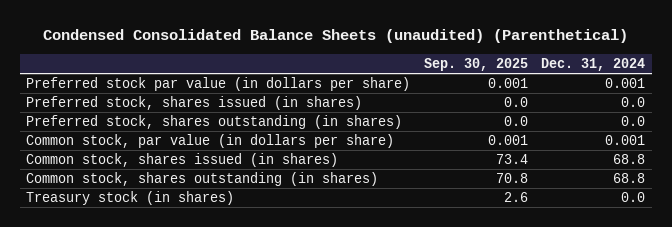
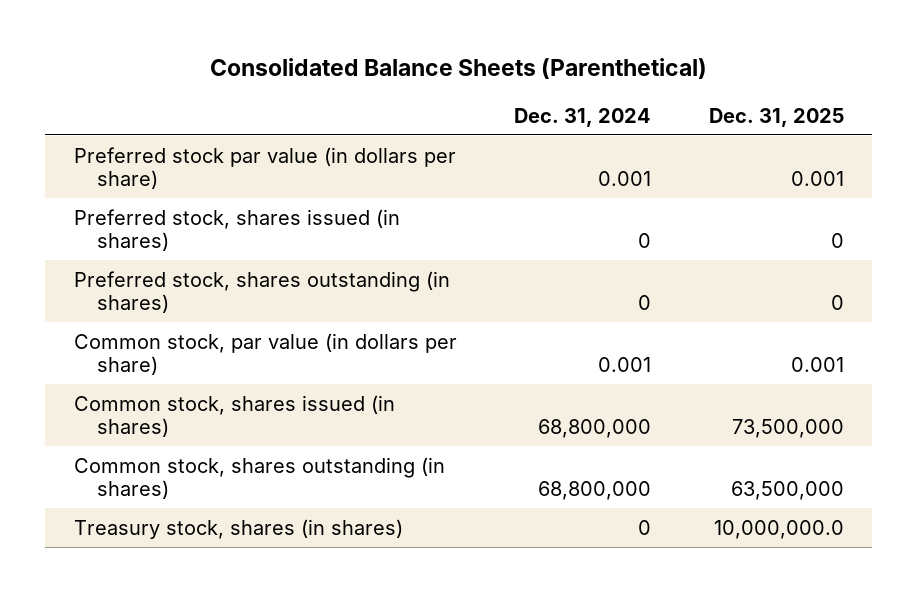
- Condensed Consolidated Balance Sheets (unaudited) (Parenthetical)
+ Consolidated Balance Sheets (Parenthetical)
- | Sep. 30, 2025 | Dec. 31, 2024
+ | Dec. 31, 2024 | Dec. 31, 2025
- Preferred stock, shares issued (in shares) | 0.0 | 0.0
- Preferred stock, shares outstanding (in shares) | 0.0 | 0.0
+ Preferred stock, shares issued (in shares) | 0 | 0
+ Preferred stock, shares outstanding (in shares) | 0 | 0
- Common stock, shares issued (in shares) | 73.4 | 68.8
- Common stock, shares outstanding (in shares) | 70.8 | 68.8
- Treasury stock (in shares) | 2.6 | 0.0
+ Common stock, shares issued (in shares) | 68,800,000 | 73,500,000
+ Common stock, shares outstanding (in shares) | 68,800,000 | 63,500,000
+ Treasury stock, shares (in shares) | 0 | 10,000,000.0

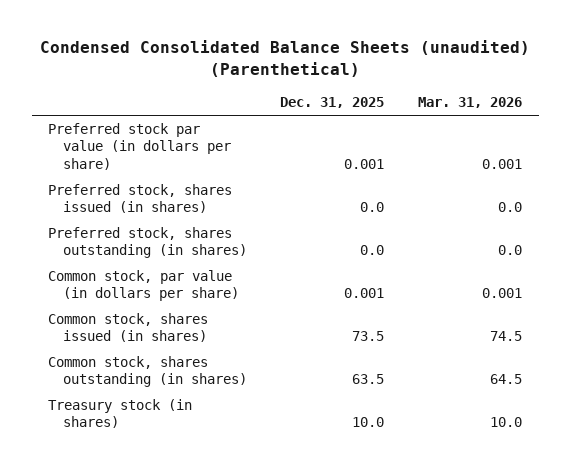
- Consolidated Balance Sheets (Parenthetical)
+ Condensed Consolidated Balance Sheets (unaudited) (Parenthetical)
- | Dec. 31, 2024 | Dec. 31, 2025
+ | Dec. 31, 2025 | Mar. 31, 2026
- Preferred stock, shares issued (in shares) | 0 | 0
- Preferred stock, shares outstanding (in shares) | 0 | 0
+ Preferred stock, shares issued (in shares) | 0.0 | 0.0
+ Preferred stock, shares outstanding (in shares) | 0.0 | 0.0
- Common stock, shares issued (in shares) | 68,800,000 | 73,500,000
- Common stock, shares outstanding (in shares) | 68,800,000 | 63,500,000
- Treasury stock, shares (in shares) | 0 | 10,000,000.0
+ Common stock, shares issued (in shares) | 73.5 | 74.5
+ Common stock, shares outstanding (in shares) | 63.5 | 64.5
+ Treasury stock (in shares) | 10.0 | 10.0

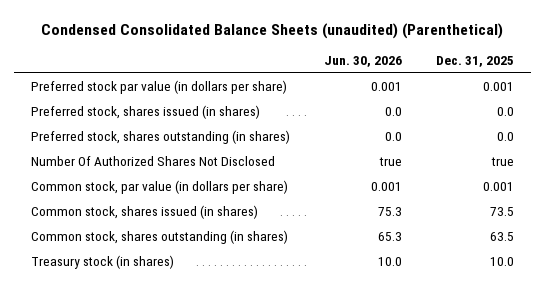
- | Dec. 31, 2025 | Mar. 31, 2026
+ | Jun. 30, 2026 | Dec. 31, 2025
+ Number Of Authorized Shares Not Disclosed | true | true

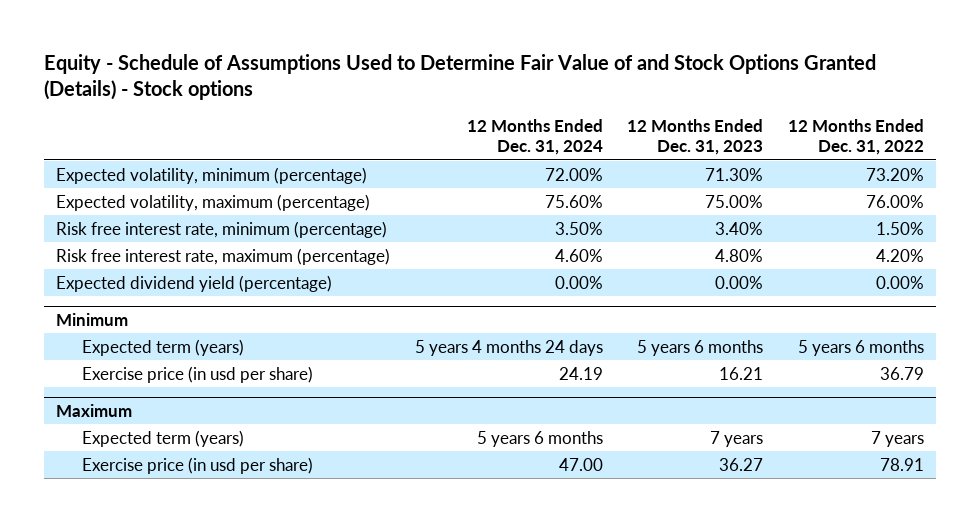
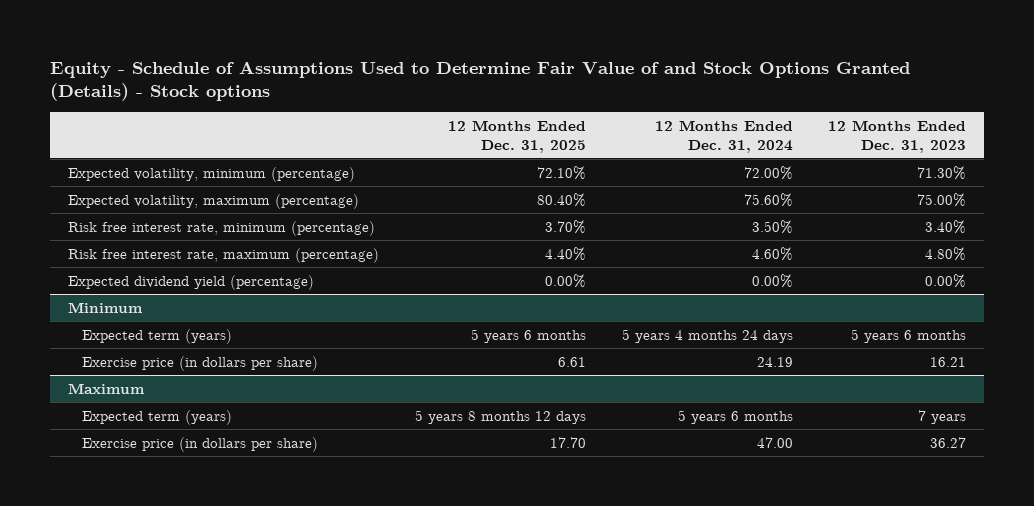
- | 12 Months Ended Dec. 31, 2024 | 12 Months Ended Dec. 31, 2023 | 12 Months Ended Dec. 31, 2022
+ | 12 Months Ended Dec. 31, 2025 | 12 Months Ended Dec. 31, 2024 | 12 Months Ended Dec. 31, 2023
@ Minimum
- Exercise price (in usd per share) | 24.19 | 16.21 | 36.79
+ Exercise price (in dollars per share) | 6.61 | 24.19 | 16.21
@ Maximum
- Exercise price (in usd per share) | 47.00 | 36.27 | 78.91
+ Exercise price (in dollars per share) | 17.70 | 47.00 | 36.27

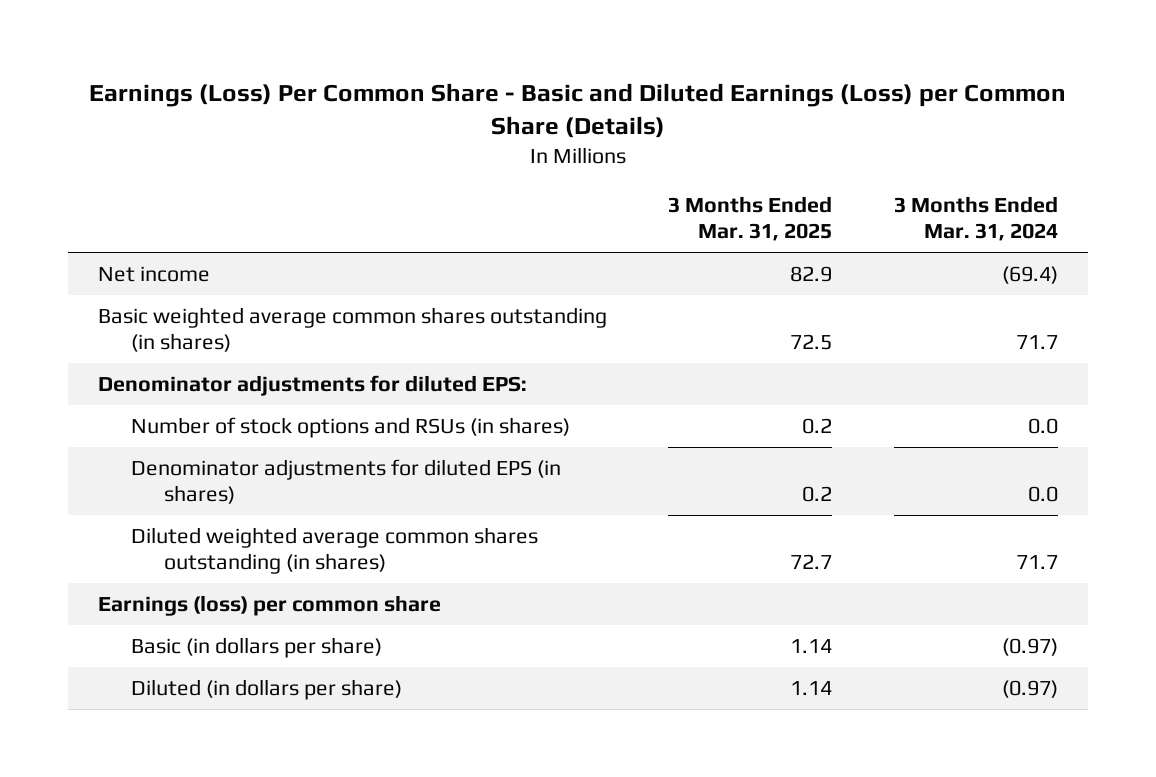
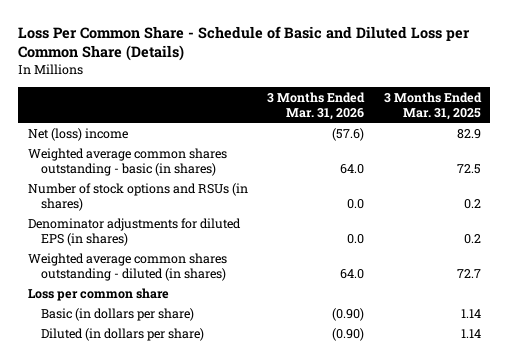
- Earnings (Loss) Per Common Share - Basic and Diluted Earnings (Loss) per Common Share (Details)
+ Loss Per Common Share - Schedule of Basic and Diluted Loss per Common Share (Details)
- | 3 Months Ended Mar. 31, 2025 | 3 Months Ended Mar. 31, 2024
+ | 3 Months Ended Mar. 31, 2026 | 3 Months Ended Mar. 31, 2025
- Net income | 82.9 | (69.4)
- Basic weighted average common shares outstanding (in shares) | 72.5 | 71.7
- Denominator adjustments for diluted EPS:
+ Net (loss) income | (57.6) | 82.9
+ Weighted average common shares outstanding - basic (in shares) | 64.0 | 72.5
- Diluted weighted average common shares outstanding (in shares) | 72.7 | 71.7
- Earnings (loss) per common share
+ Weighted average common shares outstanding - diluted (in shares) | 64.0 | 72.7
+ Loss per common share

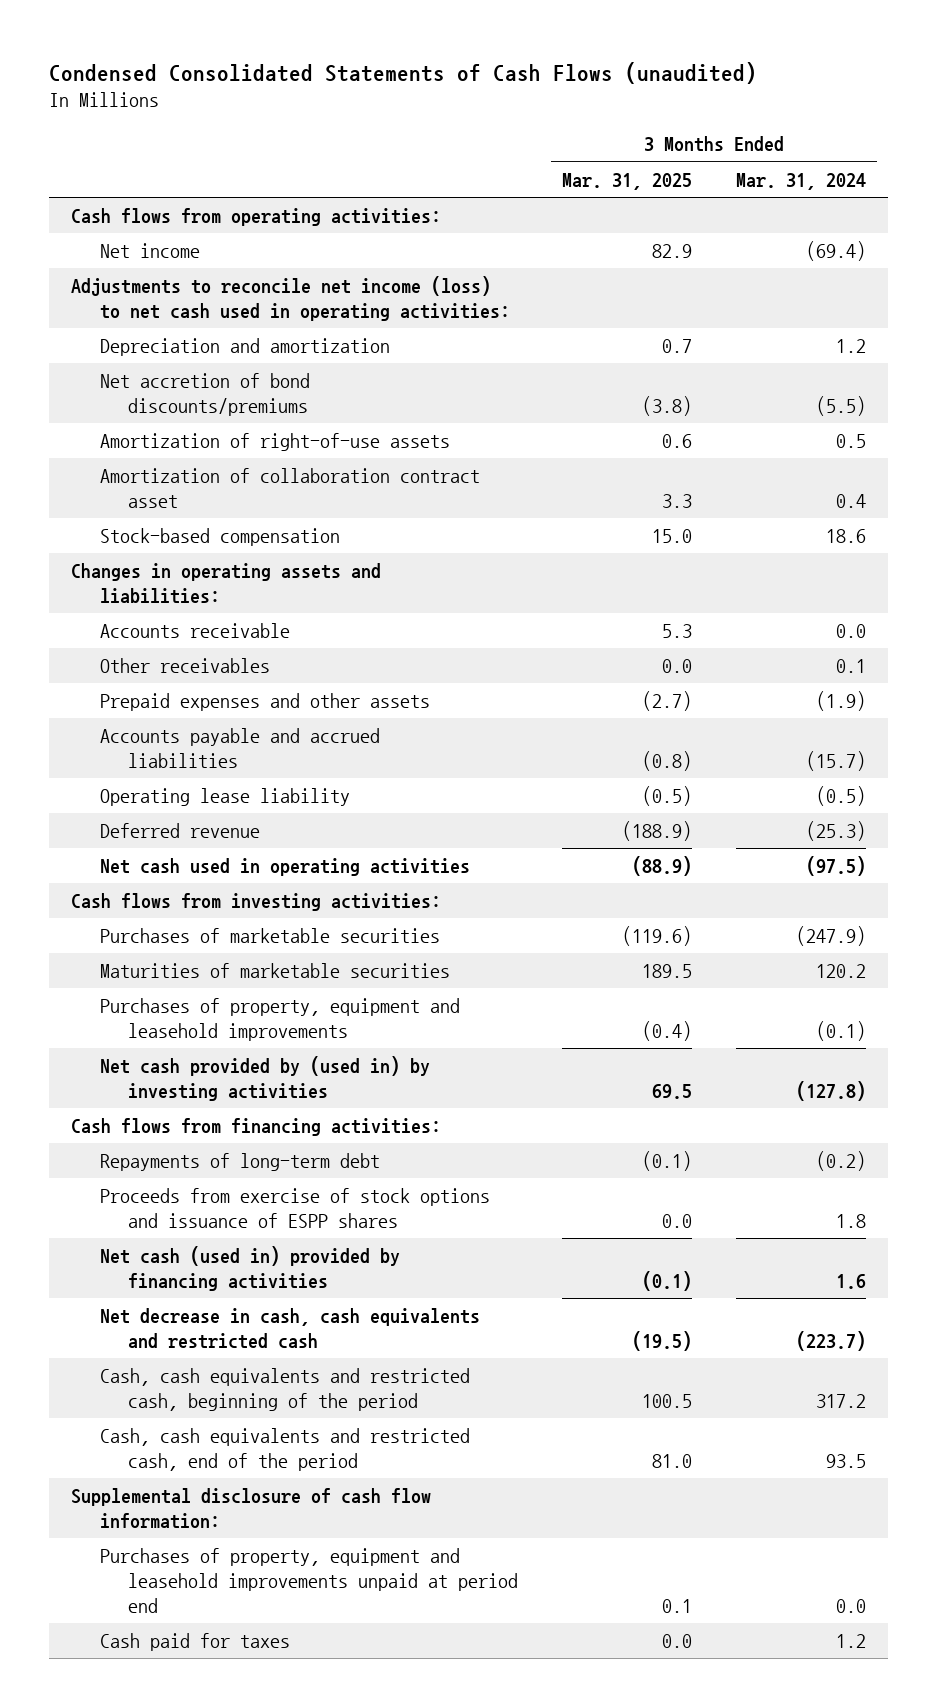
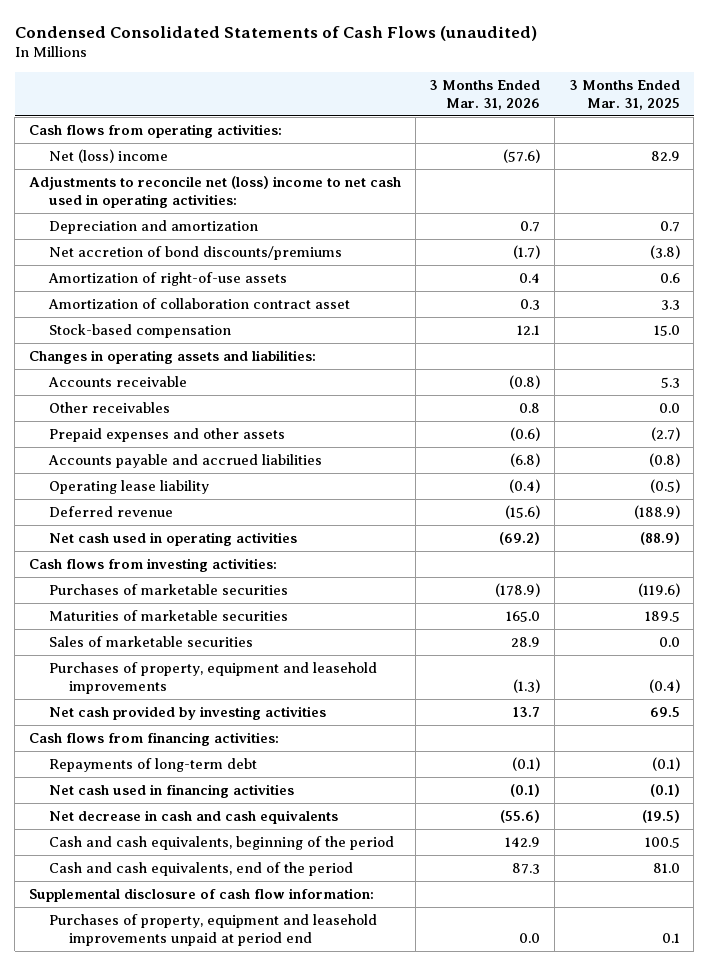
- | 3 Months Ended Mar. 31, 2025 | 3 Months Ended Mar. 31, 2024
+ | 3 Months Ended Mar. 31, 2026 | 3 Months Ended Mar. 31, 2025
- Net income | 82.9 | (69.4)
- Adjustments to reconcile net income (loss) to net cash used in operating activities:
+ Net (loss) income | (57.6) | 82.9
+ Adjustments to reconcile net (loss) income to net cash used in operating activities:
+ Sales of marketable securities | 28.9 | 0.0
- Net cash provided by (used in) by investing activities | 69.5 | (127.8)
+ Net cash provided by investing activities | 13.7 | 69.5
- Proceeds from exercise of stock options and issuance of ESPP shares | 0.0 | 1.8
- Net cash (used in) provided by financing activities | (0.1) | 1.6
- Net decrease in cash, cash equivalents and restricted cash | (19.5) | (223.7)
- Cash, cash equivalents and restricted cash, beginning of the period | 100.5 | 317.2
- Cash, cash equivalents and restricted cash, end of the period | 81.0 | 93.5
+ Net cash used in financing activities | (0.1) | (0.1)
+ Net decrease in cash and cash equivalents | (55.6) | (19.5)
+ Cash and cash equivalents, beginning of the period | 142.9 | 100.5
+ Cash and cash equivalents, end of the period | 87.3 | 81.0
- Cash paid for taxes | 0.0 | 1.2

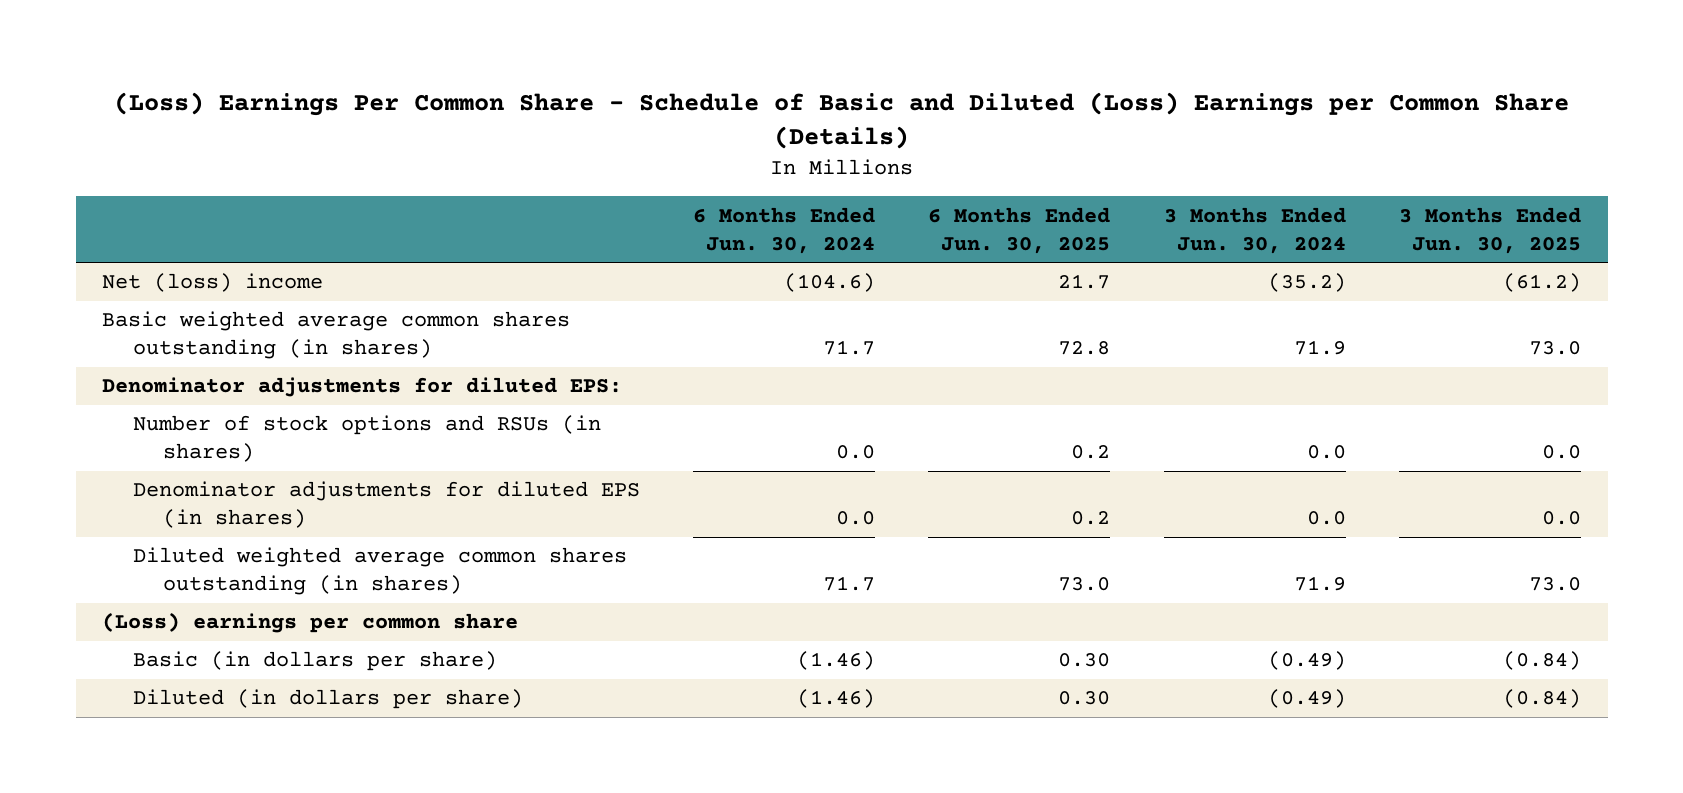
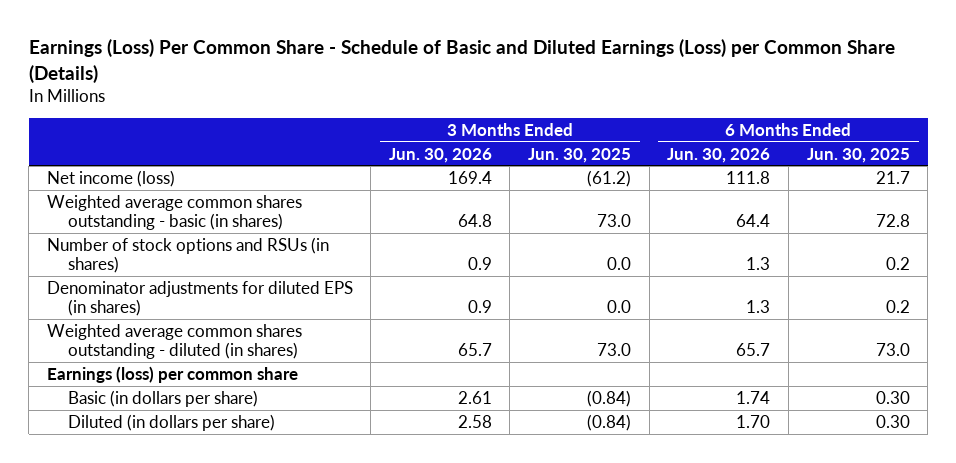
- (Loss) Earnings Per Common Share - Schedule of Basic and Diluted (Loss) Earnings per Common Share (Details)
+ Earnings (Loss) Per Common Share - Schedule of Basic and Diluted Earnings (Loss) per Common Share (Details)
- | 6 Months Ended Jun. 30, 2024 | 6 Months Ended Jun. 30, 2025 | 3 Months Ended Jun. 30, 2024 | 3 Months Ended Jun. 30, 2025
+ | 3 Months Ended Jun. 30, 2026 | 3 Months Ended Jun. 30, 2025 | 6 Months Ended Jun. 30, 2026 | 6 Months Ended Jun. 30, 2025
- Net (loss) income | (104.6) | 21.7 | (35.2) | (61.2)
- Basic weighted average common shares outstanding (in shares) | 71.7 | 72.8 | 71.9 | 73.0
- Denominator adjustments for diluted EPS:
+ Net income (loss) | 169.4 | (61.2) | 111.8 | 21.7
+ Weighted average common shares outstanding - basic (in shares) | 64.8 | 73.0 | 64.4 | 72.8
- Diluted weighted average common shares outstanding (in shares) | 71.7 | 73.0 | 71.9 | 73.0
- (Loss) earnings per common share
+ Weighted average common shares outstanding - diluted (in shares) | 65.7 | 73.0 | 65.7 | 73.0
+ Earnings (loss) per common share

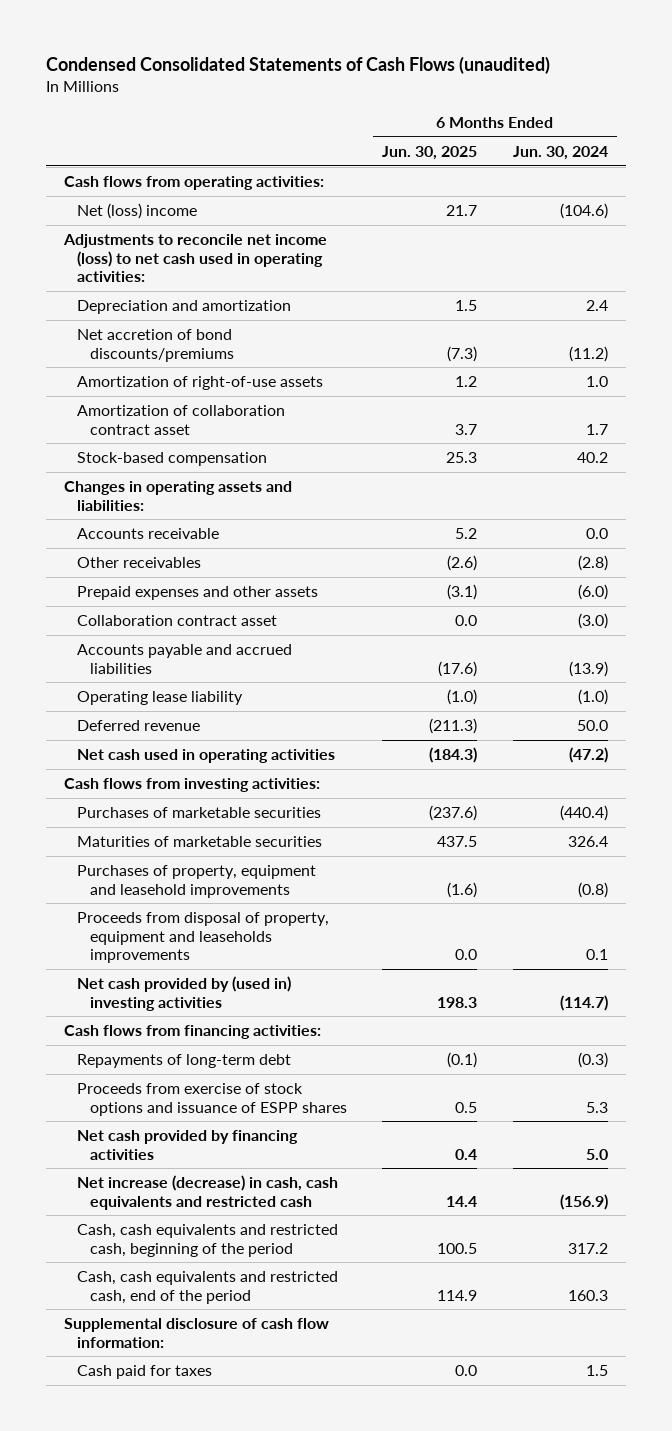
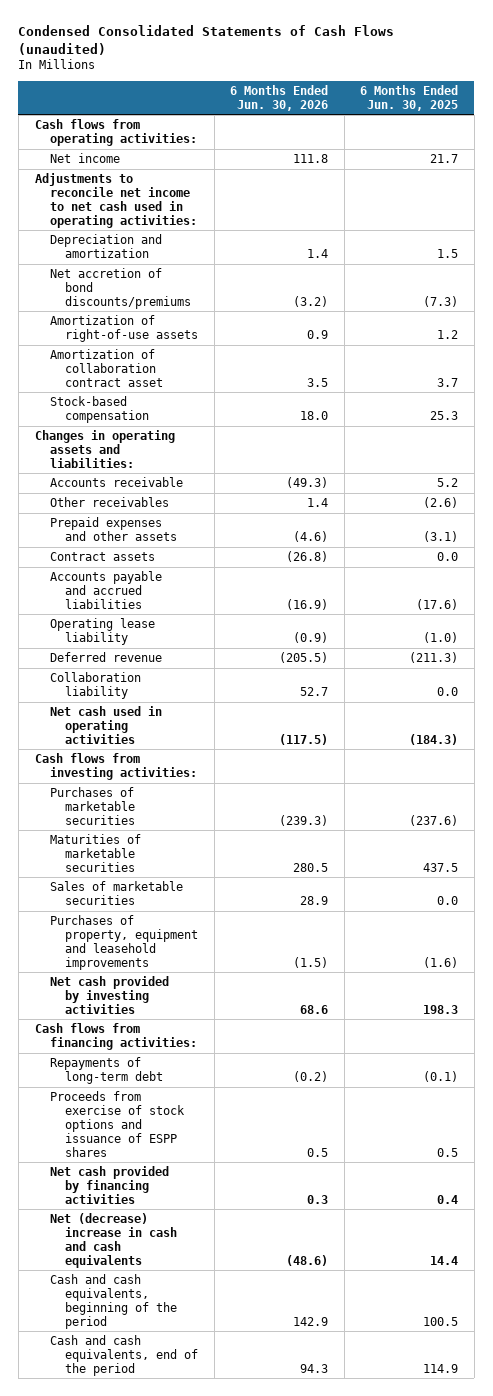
- | 6 Months Ended Jun. 30, 2025 | 6 Months Ended Jun. 30, 2024
+ | 6 Months Ended Jun. 30, 2026 | 6 Months Ended Jun. 30, 2025
- Net (loss) income | 21.7 | (104.6)
- Adjustments to reconcile net income (loss) to net cash used in operating activities:
+ Net income | 111.8 | 21.7
+ Adjustments to reconcile net income to net cash used in operating activities:
- Collaboration contract asset | 0.0 | (3.0)
+ Contract assets | (26.8) | 0.0
+ Collaboration liability | 52.7 | 0.0
+ Sales of marketable securities | 28.9 | 0.0
- Proceeds from disposal of property, equipment and leaseholds improvements | 0.0 | 0.1
- Net cash provided by (used in) investing activities | 198.3 | (114.7)
+ Net cash provided by investing activities | 68.6 | 198.3
- Net increase (decrease) in cash, cash equivalents and restricted cash | 14.4 | (156.9)
- Cash, cash equivalents and restricted cash, beginning of the period | 100.5 | 317.2
- Cash, cash equivalents and restricted cash, end of the period | 114.9 | 160.3
- Supplemental disclosure of cash flow information:
- Cash paid for taxes | 0.0 | 1.5
+ Net (decrease) increase in cash and cash equivalents | (48.6) | 14.4
+ Cash and cash equivalents, beginning of the period | 142.9 | 100.5
+ Cash and cash equivalents, end of the period | 94.3 | 114.9

